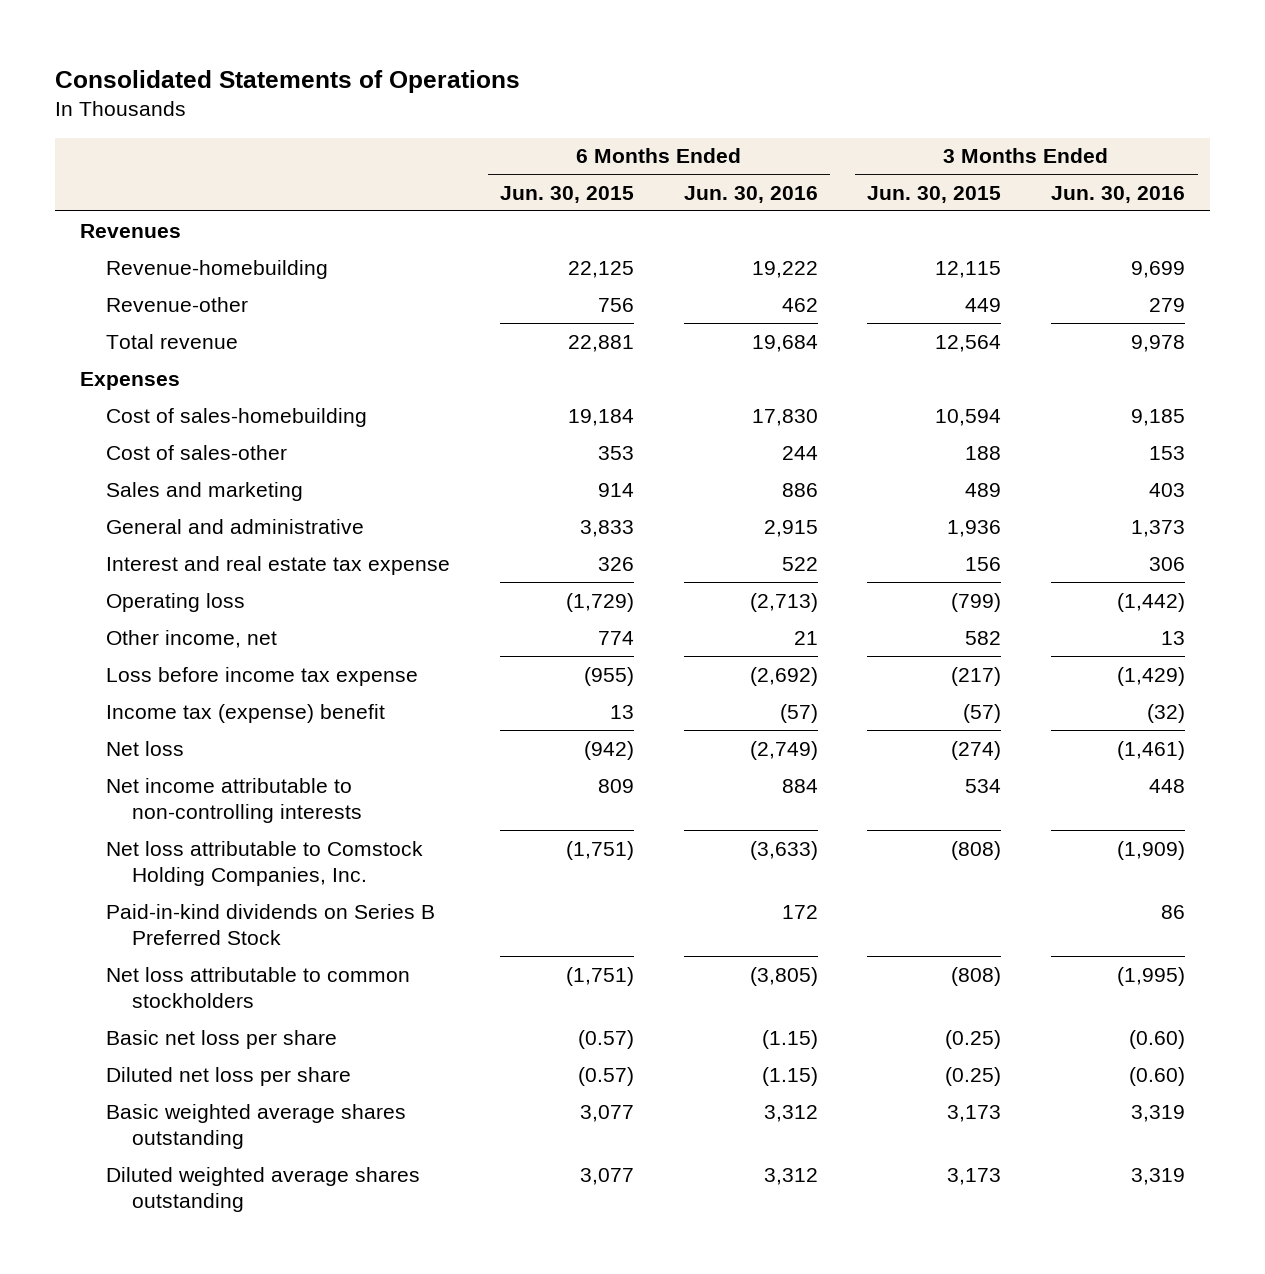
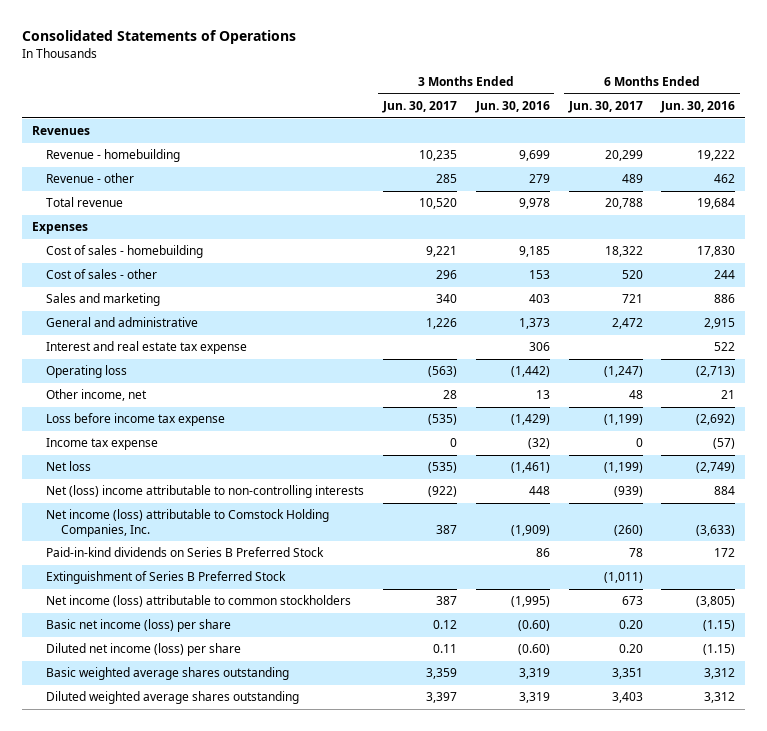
- | 6 Months Ended Jun. 30, 2015 | 6 Months Ended Jun. 30, 2016 | 3 Months Ended Jun. 30, 2015 | 3 Months Ended Jun. 30, 2016
+ | 3 Months Ended Jun. 30, 2017 | 3 Months Ended Jun. 30, 2016 | 6 Months Ended Jun. 30, 2017 | 6 Months Ended Jun. 30, 2016
- Revenue-homebuilding | 22,125 | 19,222 | 12,115 | 9,699
- Revenue-other | 756 | 462 | 449 | 279
+ Revenue - homebuilding | 10,235 | 9,699 | 20,299 | 19,222
+ Revenue - other | 285 | 279 | 489 | 462
- Cost of sales-homebuilding | 19,184 | 17,830 | 10,594 | 9,185
- Cost of sales-other | 353 | 244 | 188 | 153
+ Cost of sales - homebuilding | 9,221 | 9,185 | 18,322 | 17,830
+ Cost of sales - other | 296 | 153 | 520 | 244
- Income tax (expense) benefit | 13 | (57) | (57) | (32)
+ Income tax expense | 0 | (32) | 0 | (57)
- Net income attributable to non-controlling interests | 809 | 884 | 534 | 448
- Net loss attributable to Comstock Holding Companies, Inc. | (1,751) | (3,633) | (808) | (1,909)
+ Net (loss) income attributable to non-controlling interests | (922) | 448 | (939) | 884
+ Net income (loss) attributable to Comstock Holding Companies, Inc. | 387 | (1,909) | (260) | (3,633)
- Net loss attributable to common stockholders | (1,751) | (3,805) | (808) | (1,995)
- Basic net loss per share | (0.57) | (1.15) | (0.25) | (0.60)
- Diluted net loss per share | (0.57) | (1.15) | (0.25) | (0.60)
+ Extinguishment of Series B Preferred Stock | | | (1,011) |
+ Net income (loss) attributable to common stockholders | 387 | (1,995) | 673 | (3,805)
+ Basic net income (loss) per share | 0.12 | (0.60) | 0.20 | (1.15)
+ Diluted net income (loss) per share | 0.11 | (0.60) | 0.20 | (1.15)

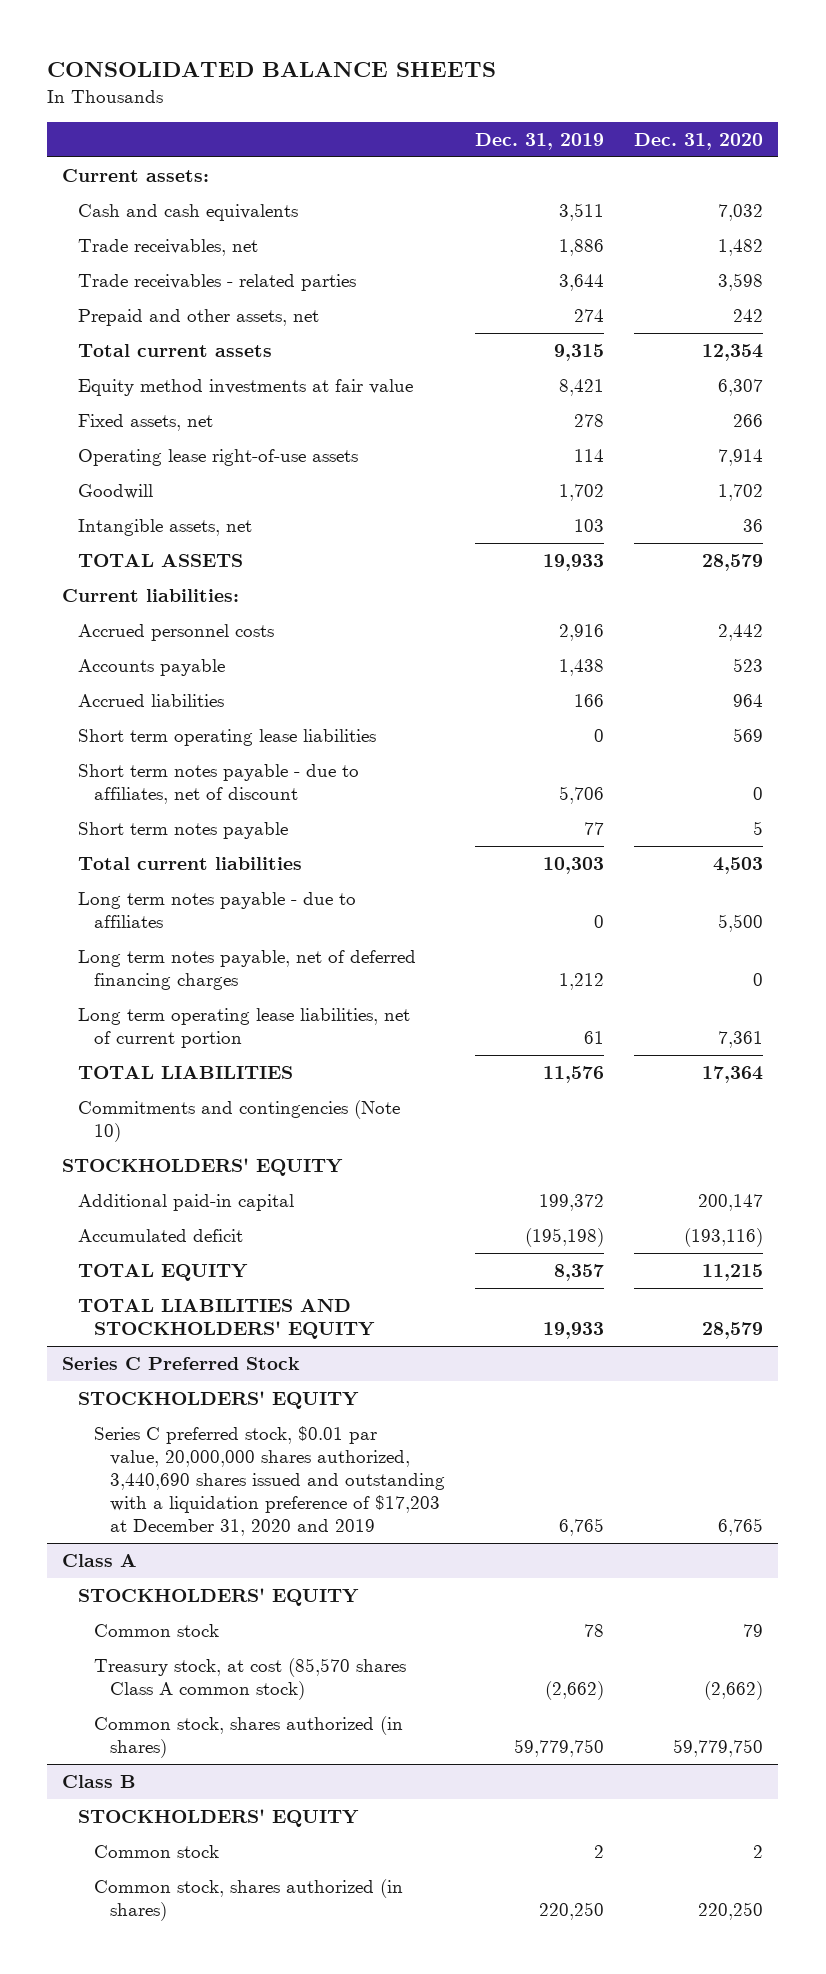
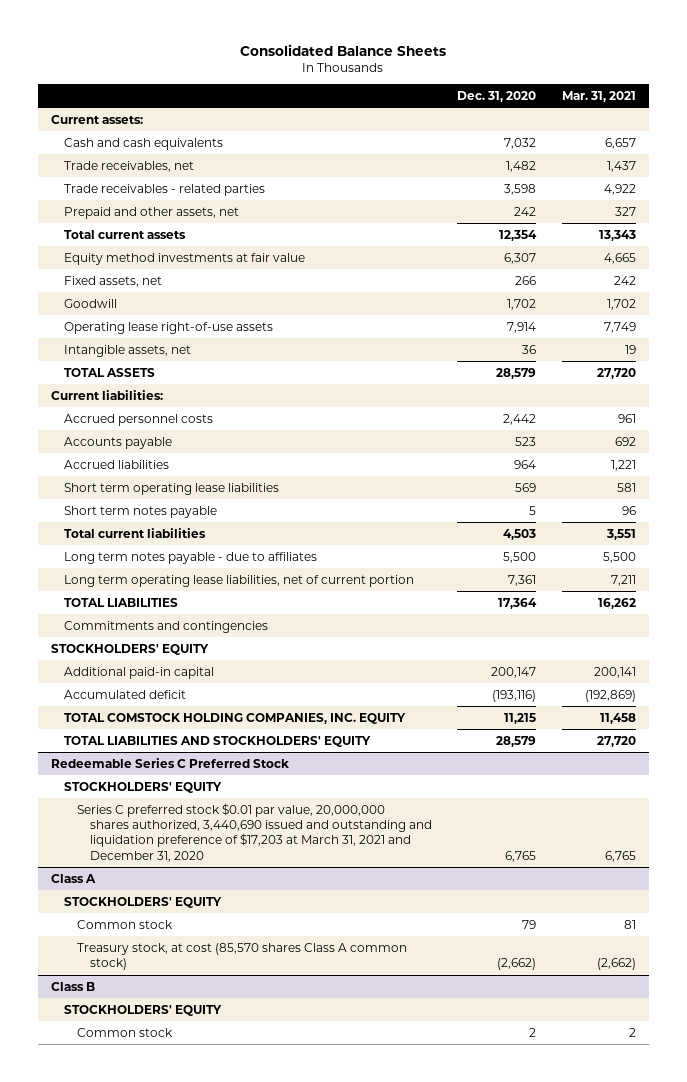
- CONSOLIDATED BALANCE SHEETS
+ Consolidated Balance Sheets
- | Dec. 31, 2019 | Dec. 31, 2020
+ | Dec. 31, 2020 | Mar. 31, 2021
moved down: Operating lease right-of-use assets | 7,914 | 7,749
- Short term notes payable - due to affiliates, net of discount | 5,706 | 0
- Long term notes payable, net of deferred financing charges | 1,212 | 0
- Commitments and contingencies (Note 10)
+ Commitments and contingencies
- TOTAL EQUITY | 8,357 | 11,215
+ TOTAL COMSTOCK HOLDING COMPANIES, INC. EQUITY | 11,215 | 11,458
- Series C Preferred Stock
+ Redeemable Series C Preferred Stock
- Series C preferred stock, $0.01 par value, 20,000,000 shares authorized, 3,440,690 shares issued and outstanding with a liquidation preference of $17,203 at December 31, 2020 and 2019 | 6,765 | 6,765
+ Series C preferred stock $0.01 par value, 20,000,000 shares authorized, 3,440,690 issued and outstanding and liquidation preference of $17,203 at March 31, 2021 and December 31, 2020 | 6,765 | 6,765
@ Class A
- Common stock, shares authorized (in shares) | 59,779,750 | 59,779,750
@ Class B
- Common stock, shares authorized (in shares) | 220,250 | 220,250

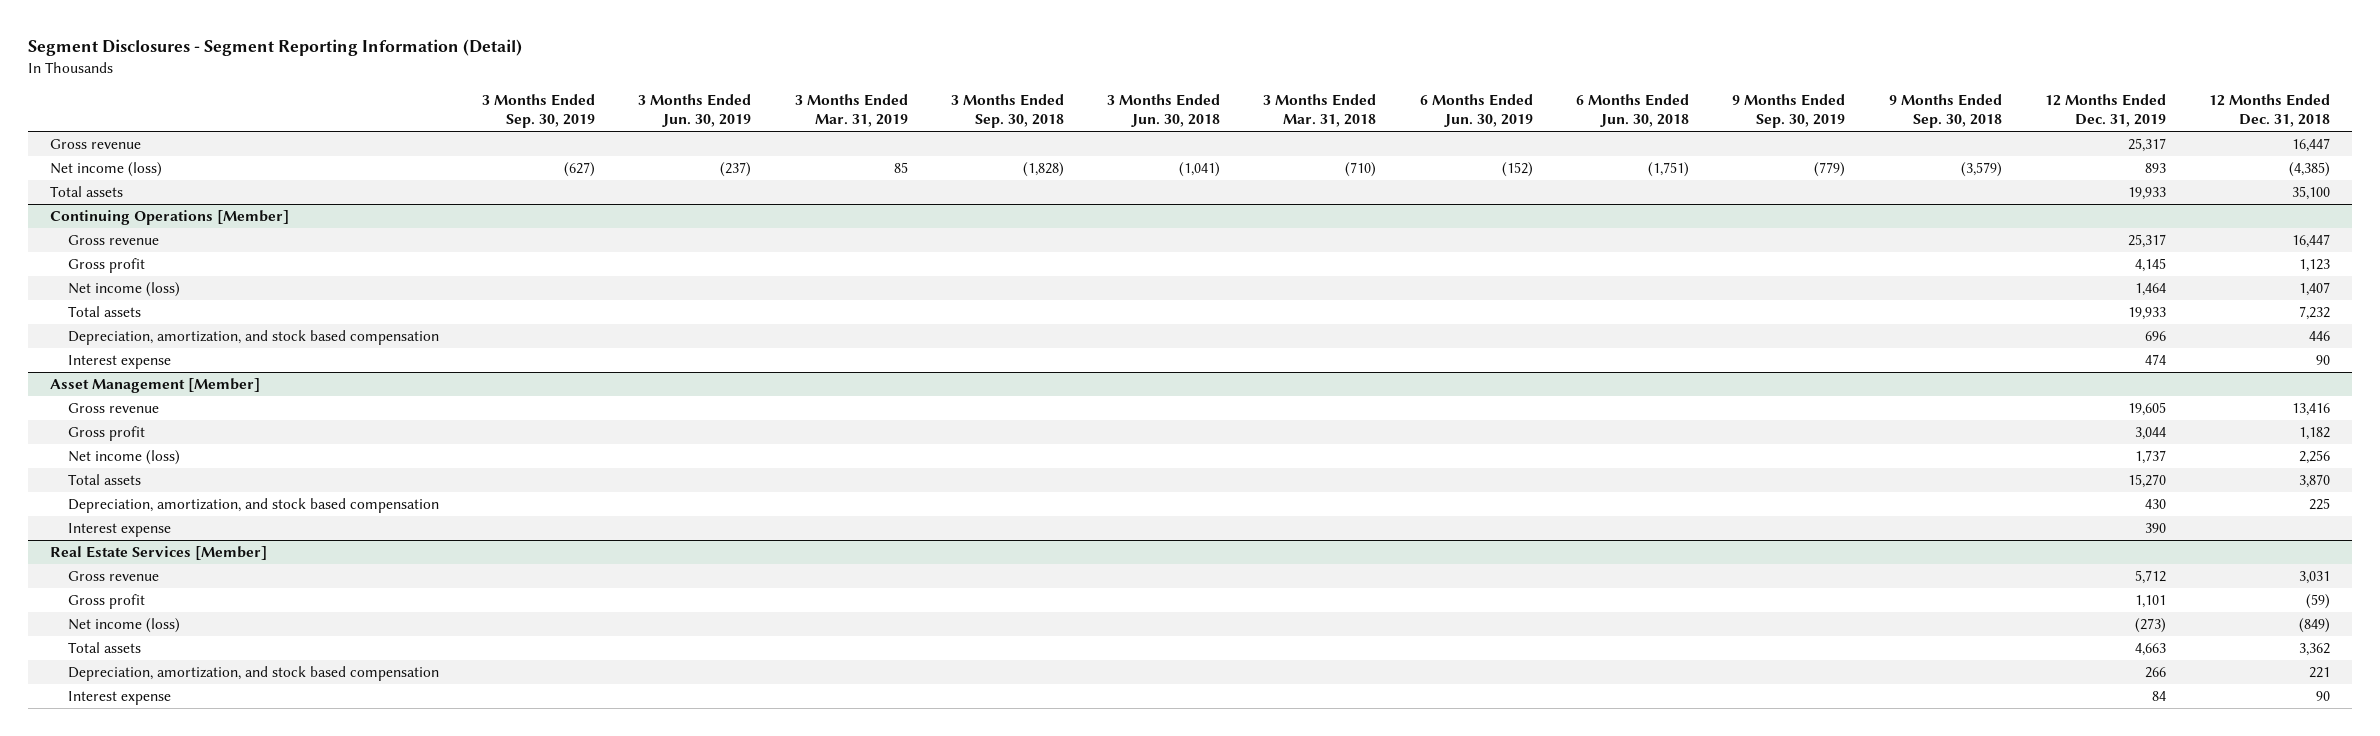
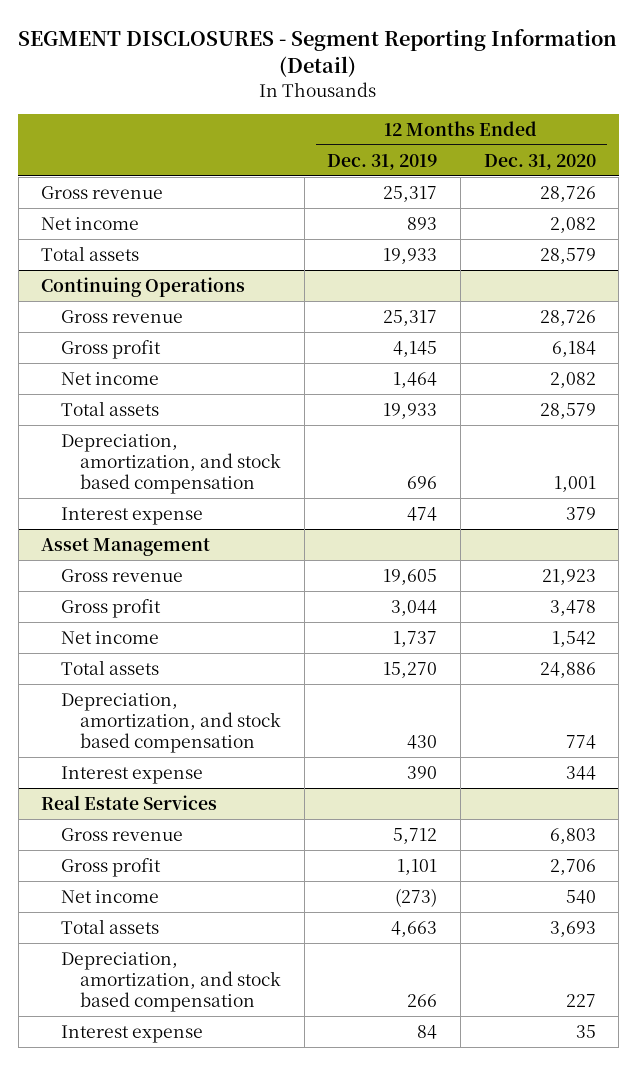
- Segment Disclosures - Segment Reporting Information (Detail)
+ SEGMENT DISCLOSURES - Segment Reporting Information (Detail)
- | 3 Months Ended Sep. 30, 2019 | 3 Months Ended Jun. 30, 2019 | 3 Months Ended Mar. 31, 2019 | 3 Months Ended Sep. 30, 2018 | 3 Months Ended Jun. 30, 2018 | 3 Months Ended Mar. 31, 2018 | 6 Months Ended Jun. 30, 2019 | 6 Months Ended Jun. 30, 2018 | 9 Months Ended Sep. 30, 2019 | 9 Months Ended Sep. 30, 2018 | 12 Months Ended Dec. 31, 2019 | 12 Months Ended Dec. 31, 2018
+ | 12 Months Ended Dec. 31, 2019 | 12 Months Ended Dec. 31, 2020
- Net income (loss) | (627) | (237) | 85 | (1,828) | (1,041) | (710) | (152) | (1,751) | (779) | (3,579) | 893 | (4,385)
+ Net income | 893 | 2,082
- Continuing Operations [Member]
+ Continuing Operations
- Net income (loss) | | | | | | | | | | | 1,464 | 1,407
+ Net income | 1,464 | 2,082
- Asset Management [Member]
+ Asset Management
- Net income (loss) | | | | | | | | | | | 1,737 | 2,256
+ Net income | 1,737 | 1,542
- Real Estate Services [Member]
+ Real Estate Services
- Net income (loss) | | | | | | | | | | | (273) | (849)
+ Net income | (273) | 540

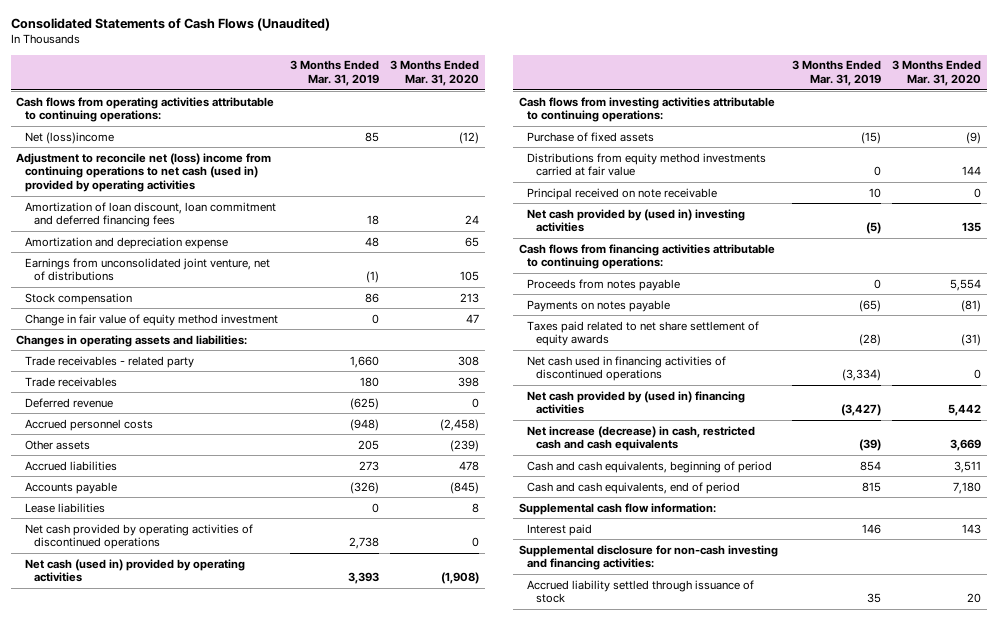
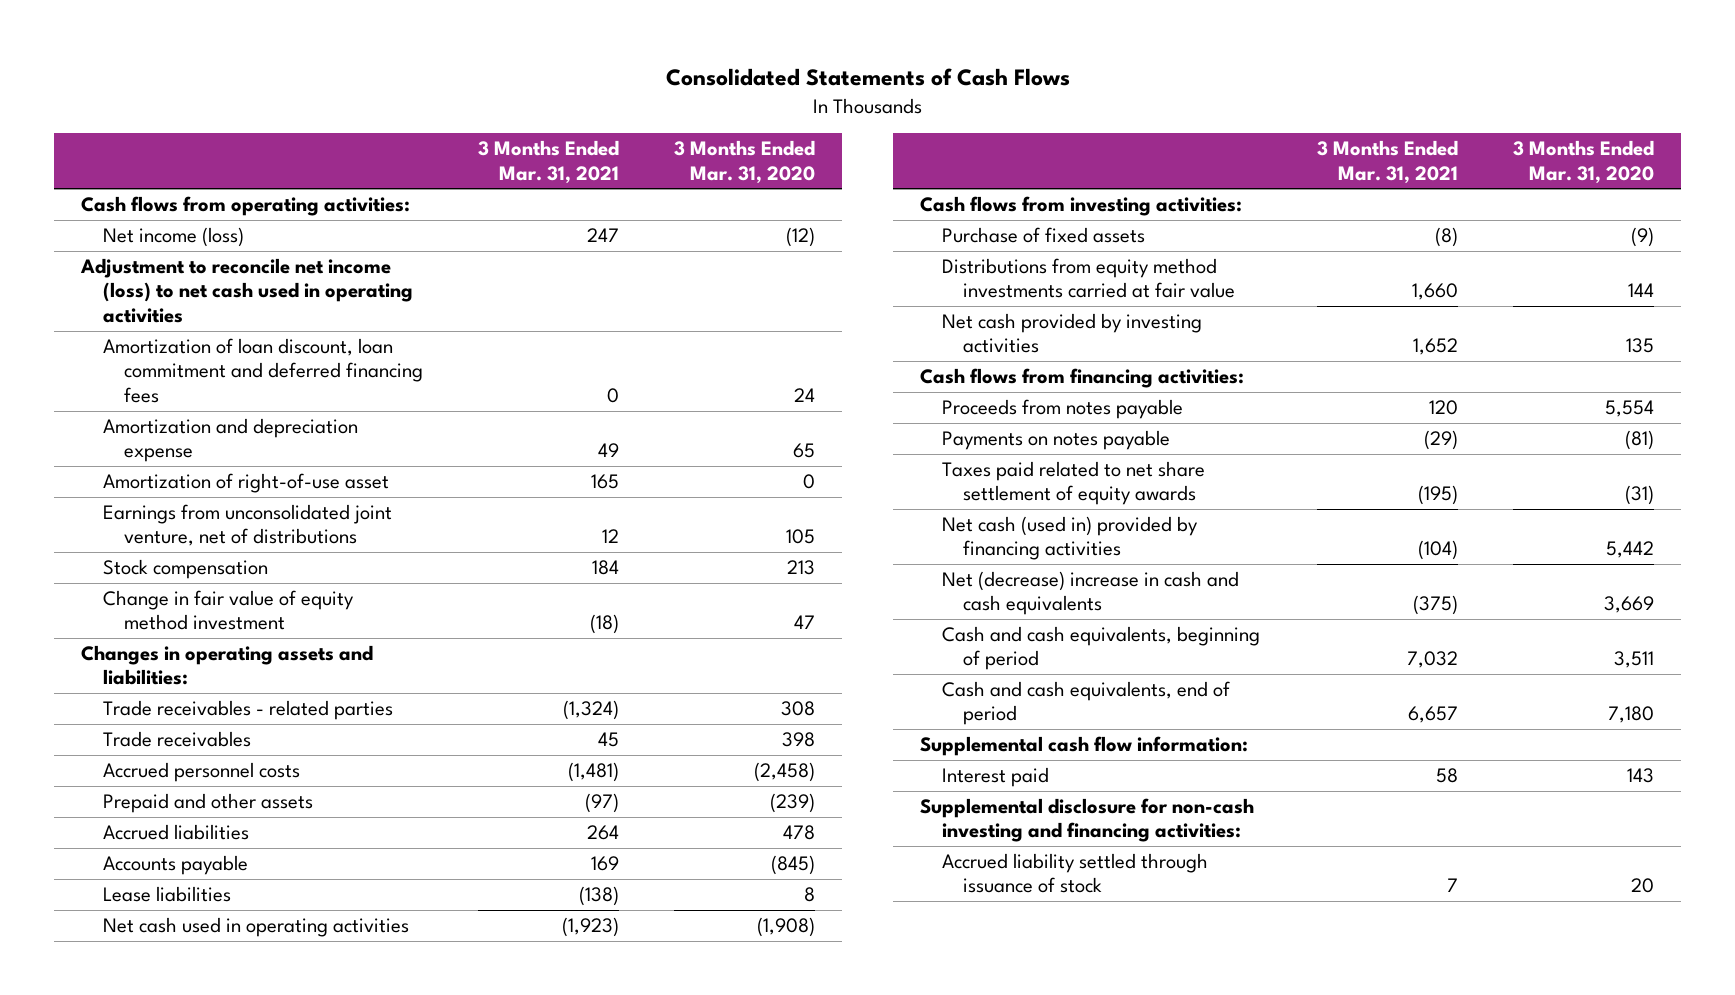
- Consolidated Statements of Cash Flows (Unaudited)
+ Consolidated Statements of Cash Flows
- | 3 Months Ended Mar. 31, 2019 | 3 Months Ended Mar. 31, 2020
+ | 3 Months Ended Mar. 31, 2021 | 3 Months Ended Mar. 31, 2020
- Cash flows from operating activities attributable to continuing operations:
- Net (loss)income | 85 | (12)
- Adjustment to reconcile net (loss) income from continuing operations to net cash (used in) provided by operating activities
+ Cash flows from operating activities:
+ Net income (loss) | 247 | (12)
+ Adjustment to reconcile net income (loss) to net cash used in operating activities
+ Amortization of right-of-use asset | 165 | 0
- Trade receivables - related party | 1,660 | 308
+ Trade receivables - related parties | (1,324) | 308
- Deferred revenue | (625) | 0
- Other assets | 205 | (239)
+ Prepaid and other assets | (97) | (239)
- Net cash provided by operating activities of discontinued operations | 2,738 | 0
- Net cash (used in) provided by operating activities | 3,393 | (1,908)
- Cash flows from investing activities attributable to continuing operations:
+ Net cash used in operating activities | (1,923) | (1,908)
+ Cash flows from investing activities:
- Principal received on note receivable | 10 | 0
- Net cash provided by (used in) investing activities | (5) | 135
- Cash flows from financing activities attributable to continuing operations:
+ Net cash provided by investing activities | 1,652 | 135
+ Cash flows from financing activities:
- Net cash used in financing activities of discontinued operations | (3,334) | 0
- Net cash provided by (used in) financing activities | (3,427) | 5,442
- Net increase (decrease) in cash, restricted cash and cash equivalents | (39) | 3,669
+ Net cash (used in) provided by financing activities | (104) | 5,442
+ Net (decrease) increase in cash and cash equivalents | (375) | 3,669

